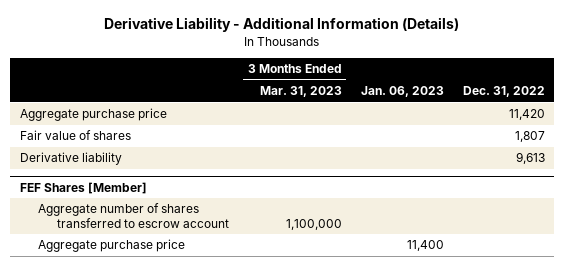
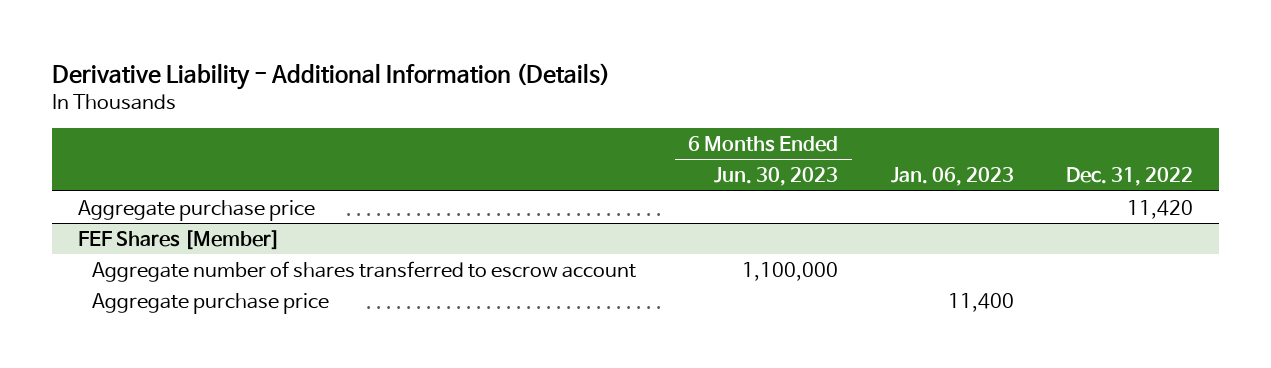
- | 3 Months Ended Mar. 31, 2023 | Jan. 06, 2023 | Dec. 31, 2022
+ | 6 Months Ended Jun. 30, 2023 | Jan. 06, 2023 | Dec. 31, 2022
- Fair value of shares | | | 1,807
- Derivative liability | | | 9,613

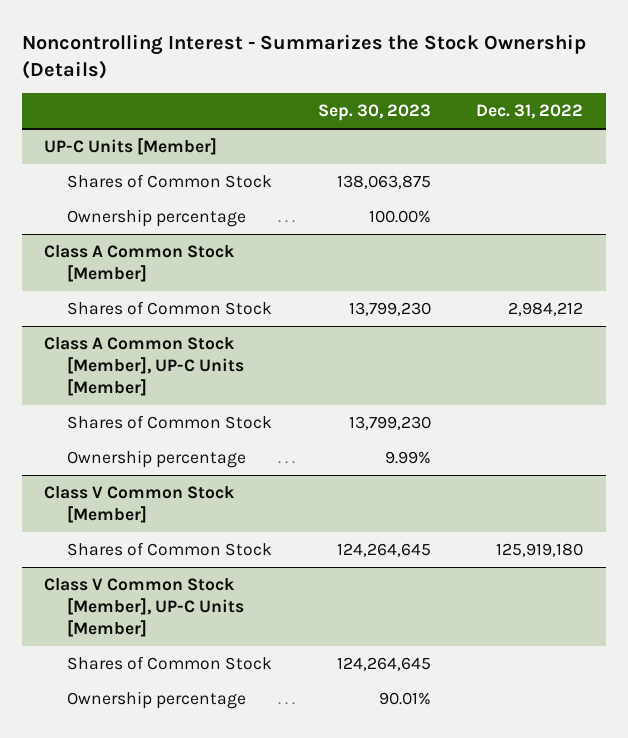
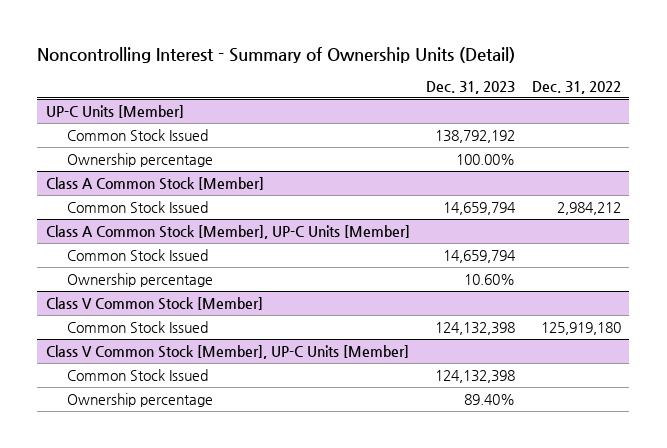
- Noncontrolling Interest - Summarizes the Stock Ownership (Details)
+ Noncontrolling Interest - Summary of Ownership Units (Detail)
- | Sep. 30, 2023 | Dec. 31, 2022
+ | Dec. 31, 2023 | Dec. 31, 2022
@ UP-C Units [Member]
- Shares of Common Stock | 138,063,875 |
+ Common Stock Issued | 138,792,192 |
@ Class A Common Stock [Member]
- Shares of Common Stock | 13,799,230 | 2,984,212
+ Common Stock Issued | 14,659,794 | 2,984,212
@ Class A Common Stock [Member], UP-C Units [Member]
- Shares of Common Stock | 13,799,230 |
+ Common Stock Issued | 14,659,794 |
@ Class V Common Stock [Member]
- Shares of Common Stock | 124,264,645 | 125,919,180
+ Common Stock Issued | 124,132,398 | 125,919,180
@ Class V Common Stock [Member], UP-C Units [Member]
- Shares of Common Stock | 124,264,645 |
+ Common Stock Issued | 124,132,398 |

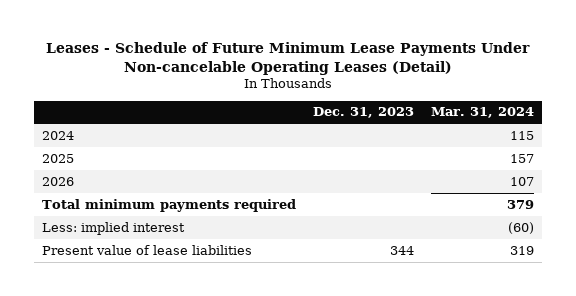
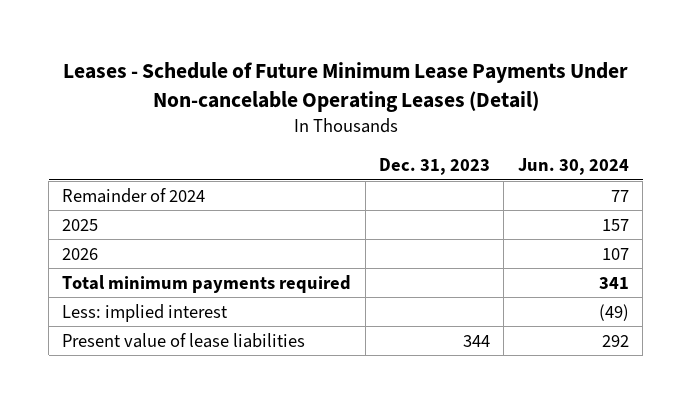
- | Dec. 31, 2023 | Mar. 31, 2024
+ | Dec. 31, 2023 | Jun. 30, 2024
- 2024 | | 115
+ Remainder of 2024 | | 77

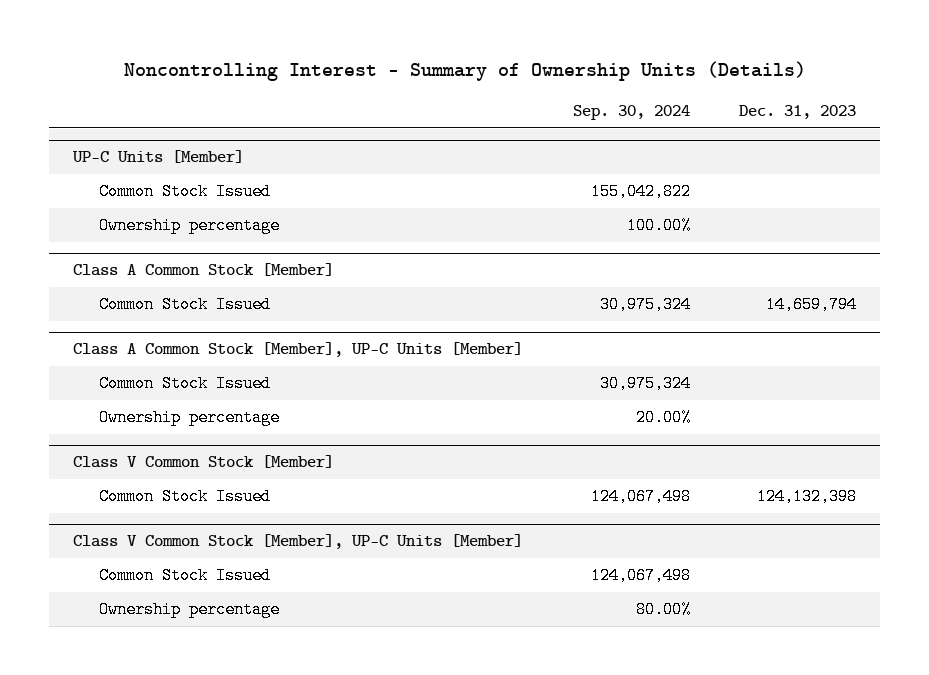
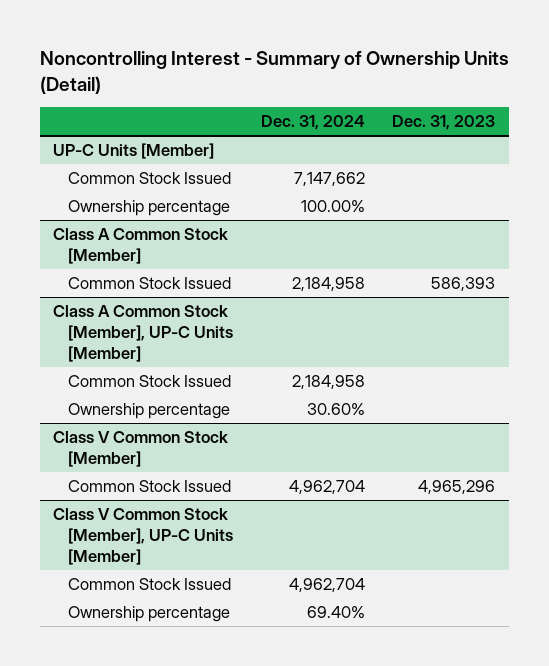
- Noncontrolling Interest - Summary of Ownership Units (Details)
+ Noncontrolling Interest - Summary of Ownership Units (Detail)
- | Sep. 30, 2024 | Dec. 31, 2023
+ | Dec. 31, 2024 | Dec. 31, 2023
@ Class A Common Stock [Member]
- Common Stock Issued | 30,975,324 | 14,659,794
+ Common Stock Issued | 2,184,958 | 586,393
@ Class V Common Stock [Member]
- Common Stock Issued | 124,067,498 | 124,132,398
+ Common Stock Issued | 4,962,704 | 4,965,296

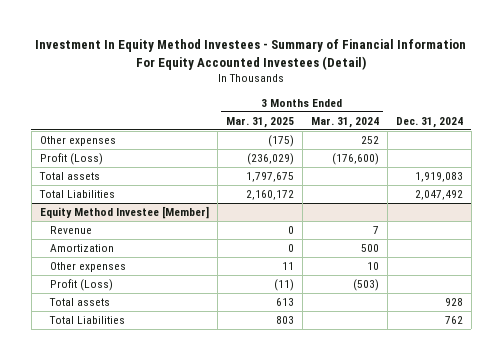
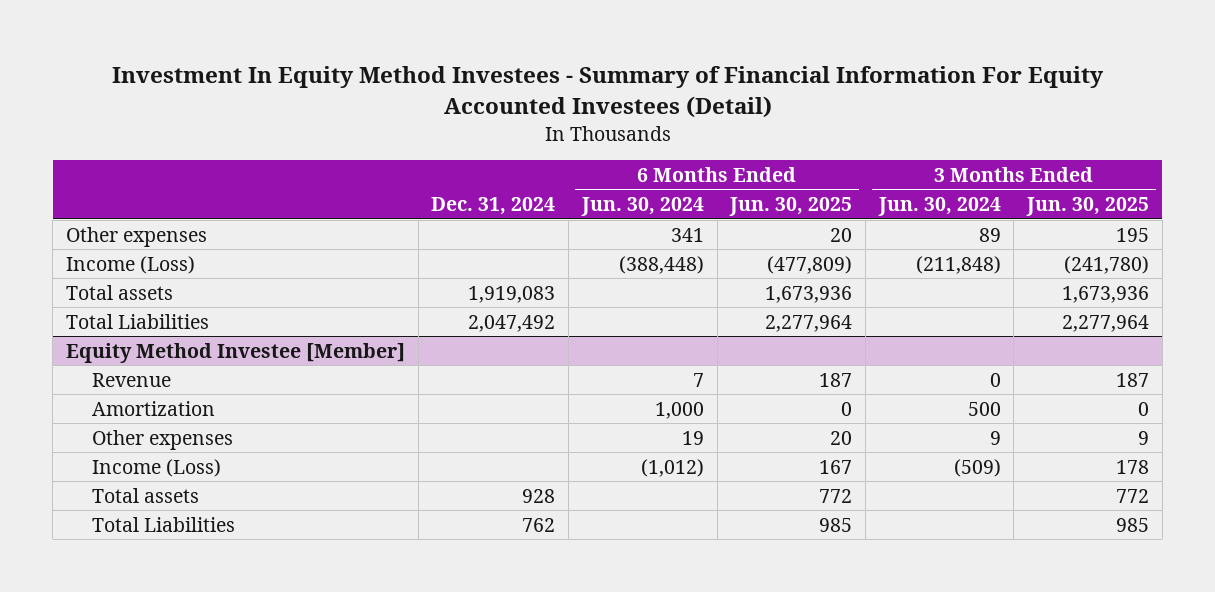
- | 3 Months Ended Mar. 31, 2025 | 3 Months Ended Mar. 31, 2024 | Dec. 31, 2024
+ | Dec. 31, 2024 | 6 Months Ended Jun. 30, 2024 | 6 Months Ended Jun. 30, 2025 | 3 Months Ended Jun. 30, 2024 | 3 Months Ended Jun. 30, 2025
- Profit (Loss) | (236,029) | (176,600) |
+ Income (Loss) | | (388,448) | (477,809) | (211,848) | (241,780)
@ Equity Method Investee [Member]
- Profit (Loss) | (11) | (503) |
+ Income (Loss) | | (1,012) | 167 | (509) | 178

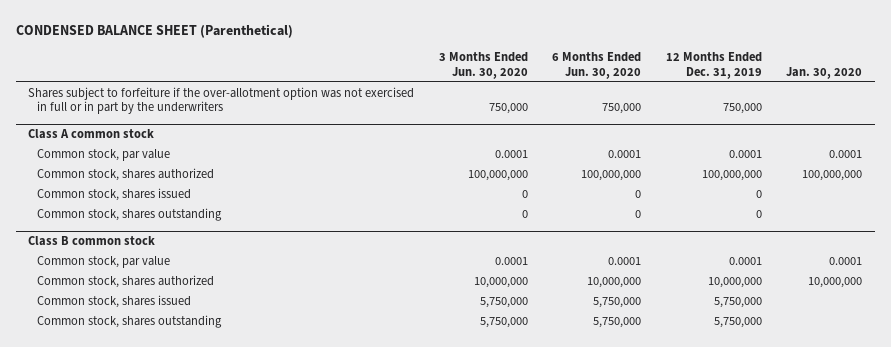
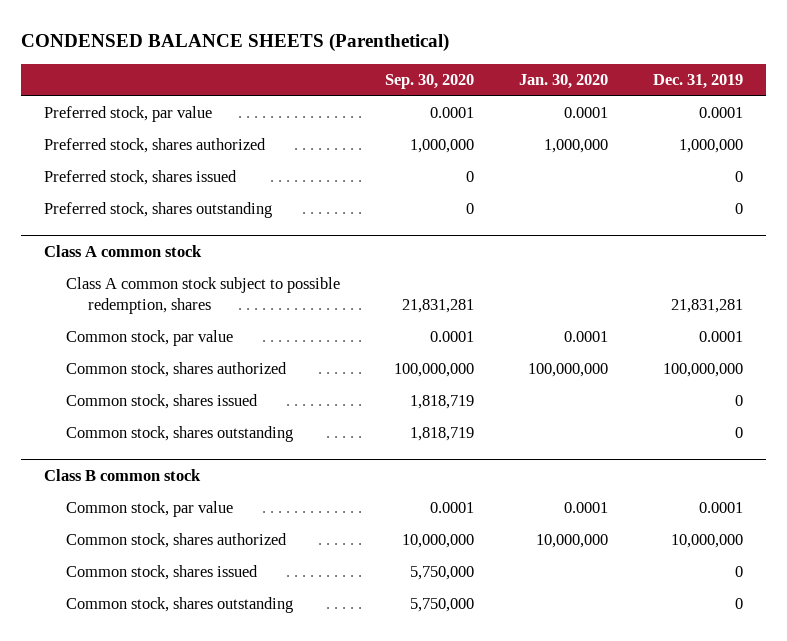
- CONDENSED BALANCE SHEET (Parenthetical)
+ CONDENSED BALANCE SHEETS (Parenthetical)
- | 3 Months Ended Jun. 30, 2020 | 6 Months Ended Jun. 30, 2020 | 12 Months Ended Dec. 31, 2019 | Jan. 30, 2020
+ | Sep. 30, 2020 | Jan. 30, 2020 | Dec. 31, 2019
- Shares subject to forfeiture if the over-allotment option was not exercised in full or in part by the underwriters | 750,000 | 750,000 | 750,000 |
+ Preferred stock, par value | 0.0001 | 0.0001 | 0.0001
+ Preferred stock, shares authorized | 1,000,000 | 1,000,000 | 1,000,000
+ Preferred stock, shares issued | 0 | | 0
+ Preferred stock, shares outstanding | 0 | | 0
@ Class A common stock
+ Class A common stock subject to possible redemption, shares | 21,831,281 | | 21,831,281

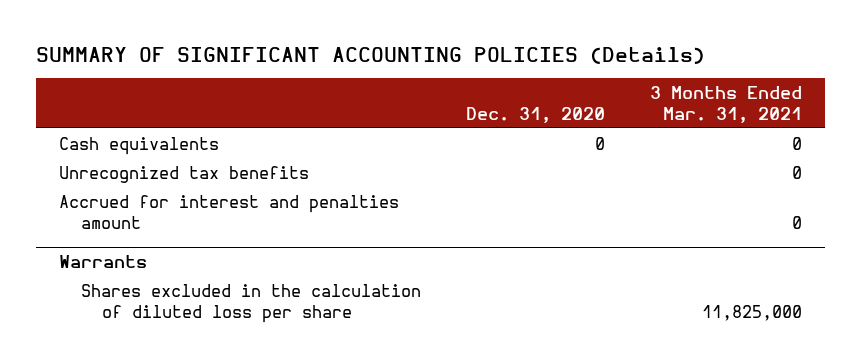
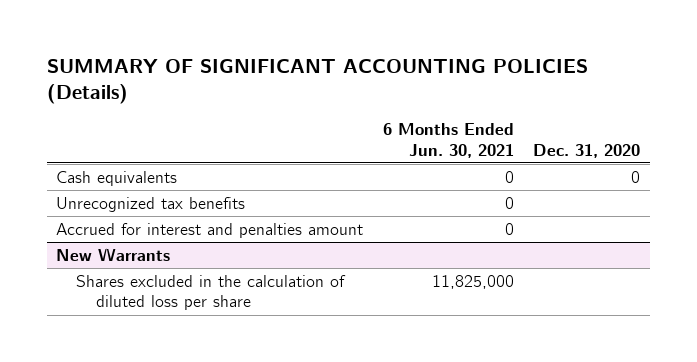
- | Dec. 31, 2020 | 3 Months Ended Mar. 31, 2021
+ | 6 Months Ended Jun. 30, 2021 | Dec. 31, 2020
- Warrants
+ New Warrants

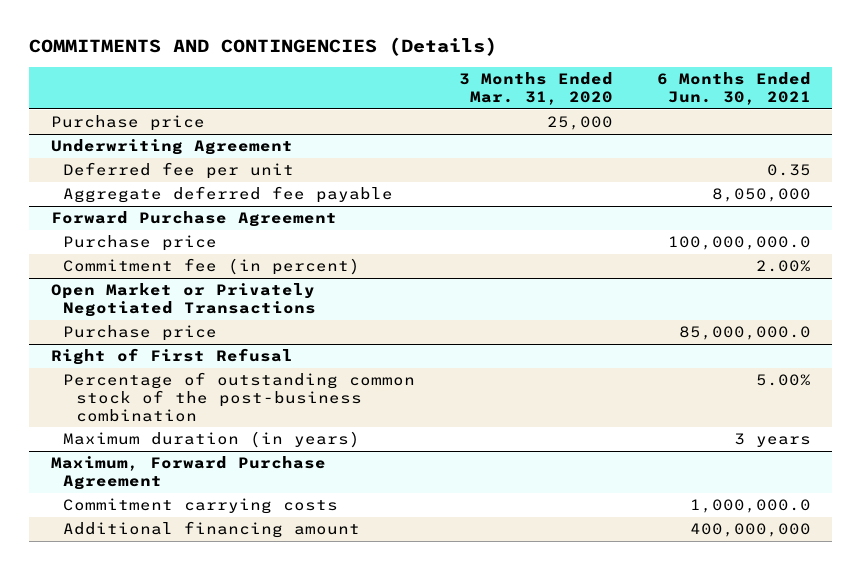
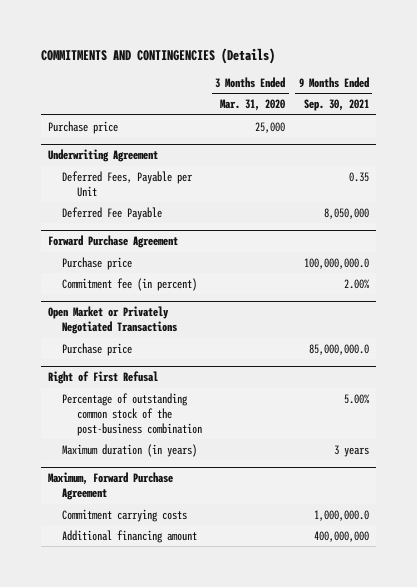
- | 3 Months Ended Mar. 31, 2020 | 6 Months Ended Jun. 30, 2021
+ | 3 Months Ended Mar. 31, 2020 | 9 Months Ended Sep. 30, 2021
@ Underwriting Agreement
- Deferred fee per unit | | 0.35
- Aggregate deferred fee payable | | 8,050,000
+ Deferred Fees, Payable per Unit | | 0.35
+ Deferred Fee Payable | | 8,050,000

